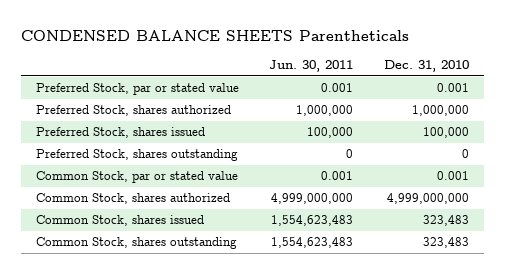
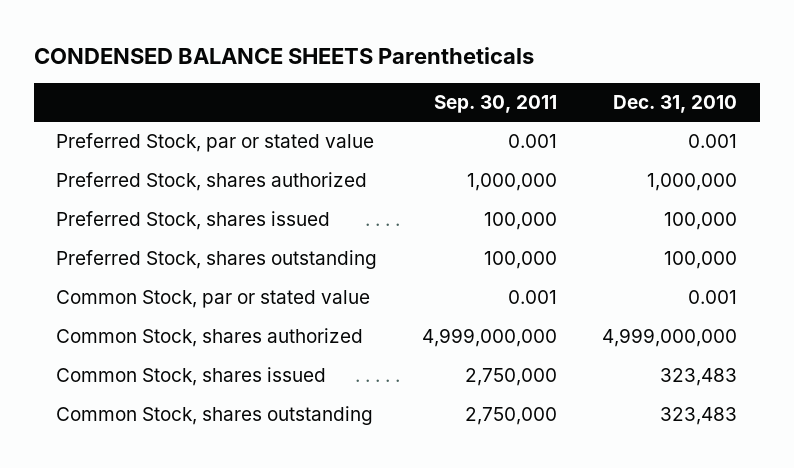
- | Jun. 30, 2011 | Dec. 31, 2010
+ | Sep. 30, 2011 | Dec. 31, 2010
- Preferred Stock, shares outstanding | 0 | 0
+ Preferred Stock, shares outstanding | 100,000 | 100,000

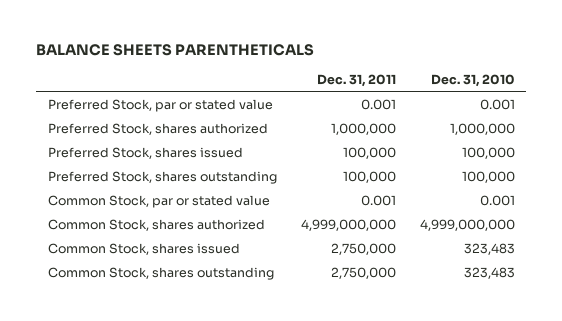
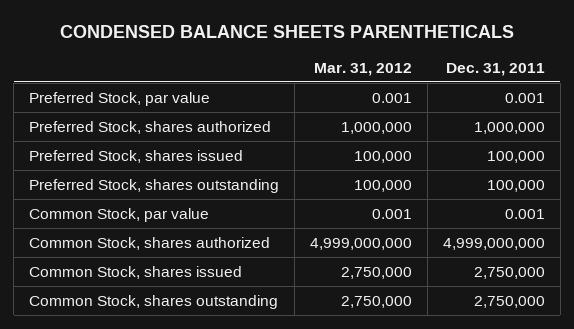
- BALANCE SHEETS PARENTHETICALS
+ CONDENSED BALANCE SHEETS PARENTHETICALS
- | Dec. 31, 2011 | Dec. 31, 2010
+ | Mar. 31, 2012 | Dec. 31, 2011
- Preferred Stock, par or stated value | 0.001 | 0.001
+ Preferred Stock, par value | 0.001 | 0.001
- Common Stock, par or stated value | 0.001 | 0.001
+ Common Stock, par value | 0.001 | 0.001

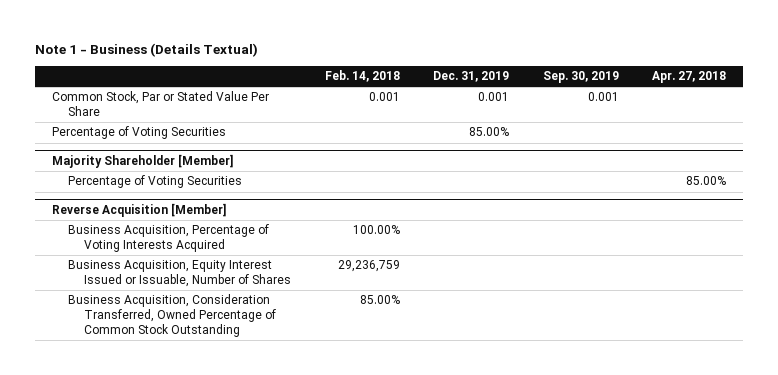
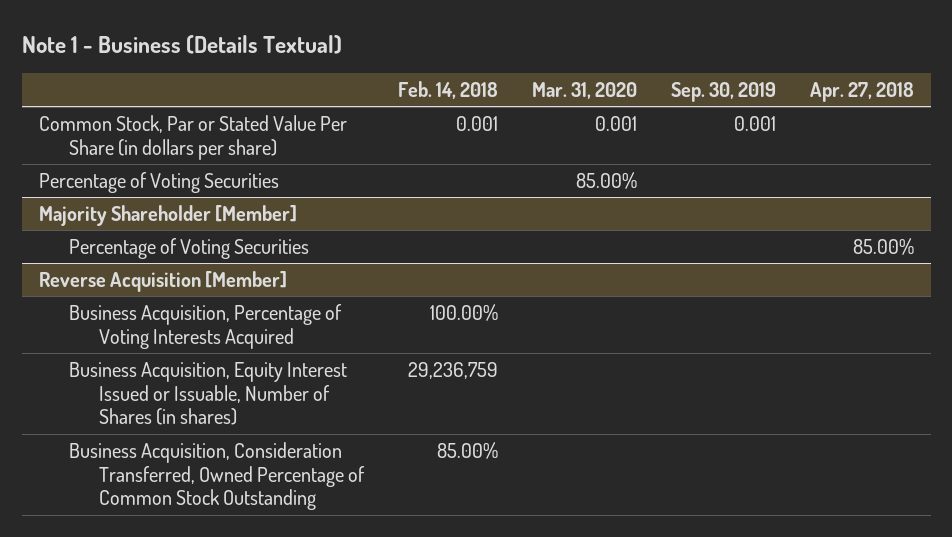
- | Feb. 14, 2018 | Dec. 31, 2019 | Sep. 30, 2019 | Apr. 27, 2018
+ | Feb. 14, 2018 | Mar. 31, 2020 | Sep. 30, 2019 | Apr. 27, 2018
- Common Stock, Par or Stated Value Per Share | 0.001 | 0.001 | 0.001 |
+ Common Stock, Par or Stated Value Per Share (in dollars per share) | 0.001 | 0.001 | 0.001 |
@ Reverse Acquisition [Member]
- Business Acquisition, Equity Interest Issued or Issuable, Number of Shares | 29,236,759 | | |
+ Business Acquisition, Equity Interest Issued or Issuable, Number of Shares (in shares) | 29,236,759 | | |

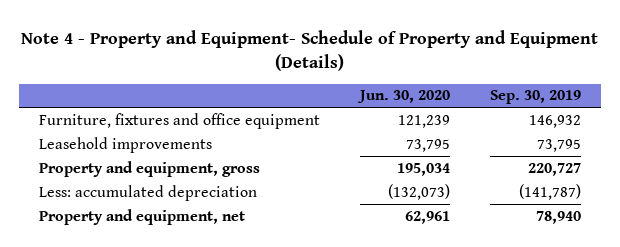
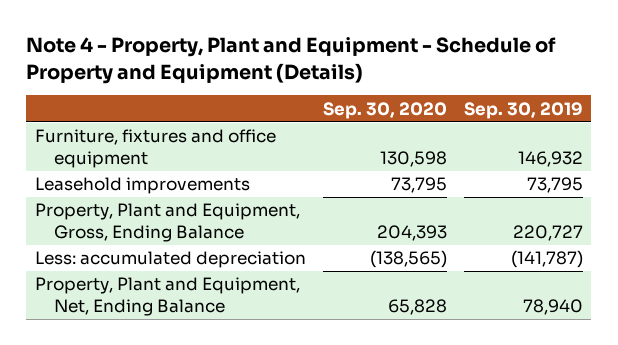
- Note 4 - Property and Equipment- Schedule of Property and Equipment (Details)
+ Note 4 - Property, Plant and Equipment - Schedule of Property and Equipment (Details)
- | Jun. 30, 2020 | Sep. 30, 2019
+ | Sep. 30, 2020 | Sep. 30, 2019
- Property and equipment, gross | 195,034 | 220,727
+ Property, Plant and Equipment, Gross, Ending Balance | 204,393 | 220,727
- Property and equipment, net | 62,961 | 78,940
+ Property, Plant and Equipment, Net, Ending Balance | 65,828 | 78,940

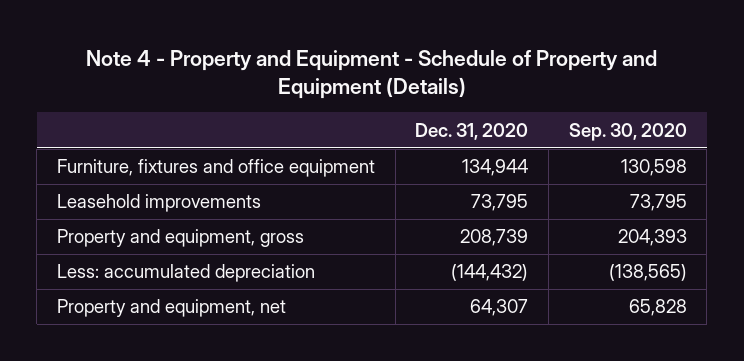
- Note 4 - Property, Plant and Equipment - Schedule of Property and Equipment (Details)
+ Note 4 - Property and Equipment - Schedule of Property and Equipment (Details)
- | Sep. 30, 2020 | Sep. 30, 2019
+ | Dec. 31, 2020 | Sep. 30, 2020
- Property, Plant and Equipment, Gross, Ending Balance | 204,393 | 220,727
+ Property and equipment, gross | 208,739 | 204,393
- Property, Plant and Equipment, Net, Ending Balance | 65,828 | 78,940
+ Property and equipment, net | 64,307 | 65,828

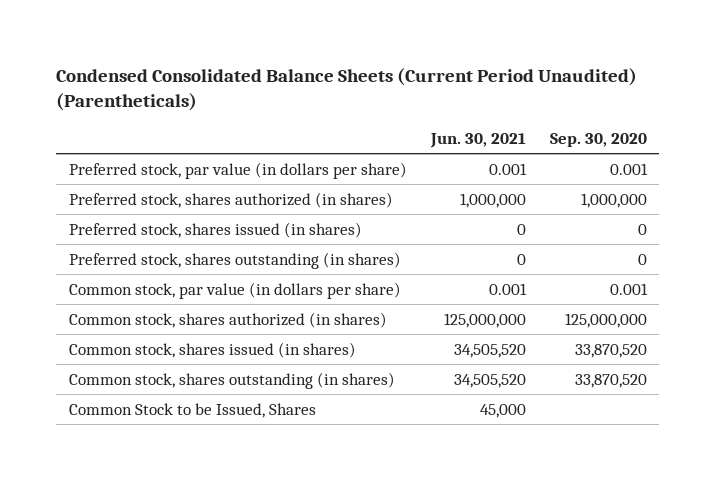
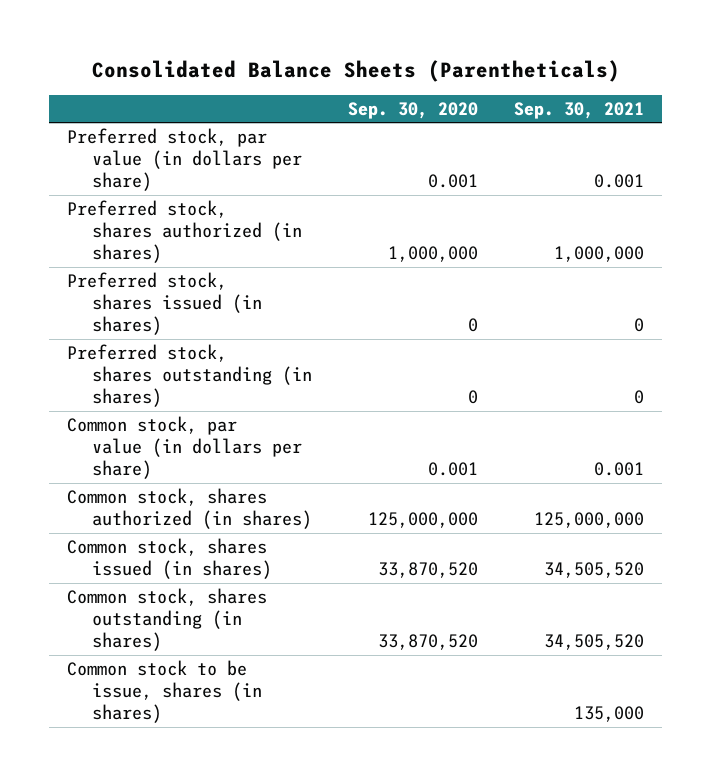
- Condensed Consolidated Balance Sheets (Current Period Unaudited) (Parentheticals)
+ Consolidated Balance Sheets (Parentheticals)
- | Jun. 30, 2021 | Sep. 30, 2020
+ | Sep. 30, 2020 | Sep. 30, 2021
- Common Stock to be Issued, Shares | 45,000 |
+ Common stock to be issue, shares (in shares) | | 135,000

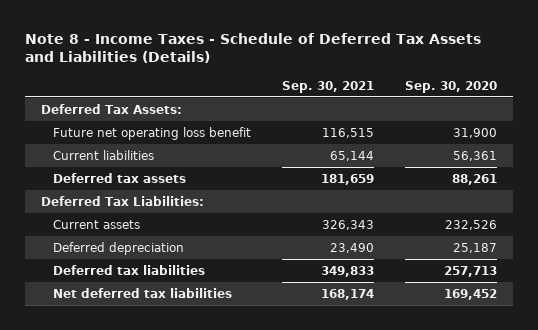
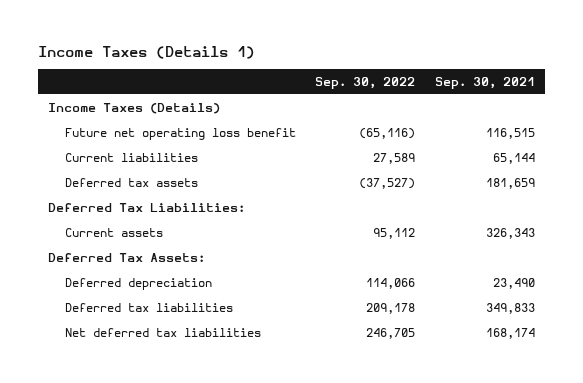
- Note 8 - Income Taxes - Schedule of Deferred Tax Assets and Liabilities (Details)
+ Income Taxes (Details 1)
- | Sep. 30, 2021 | Sep. 30, 2020
+ | Sep. 30, 2022 | Sep. 30, 2021
+ Income Taxes (Details)
moved down: Deferred Tax Assets:

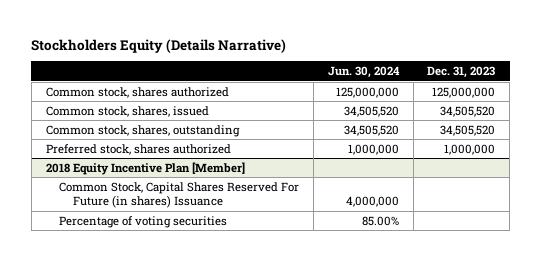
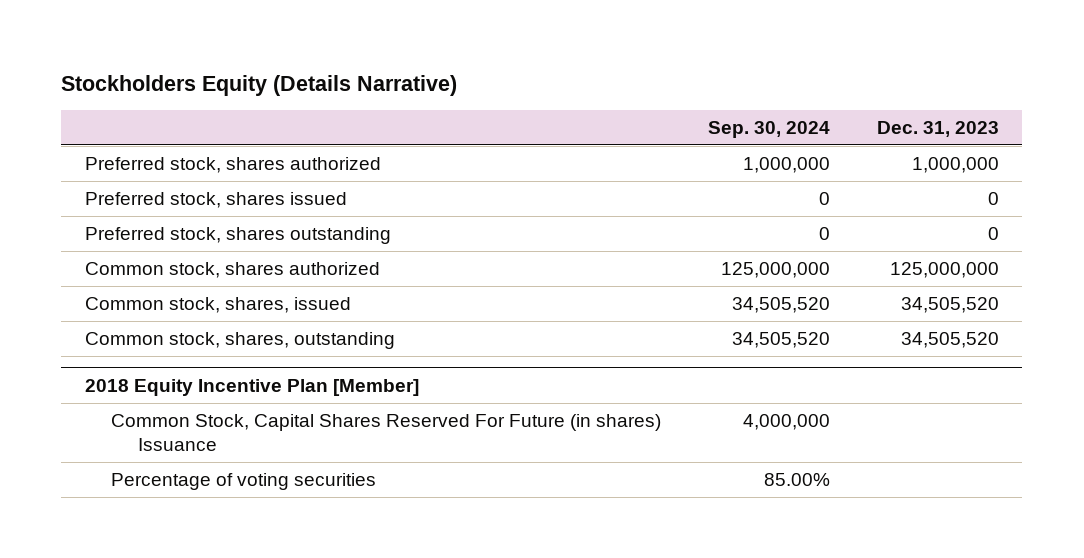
- | Jun. 30, 2024 | Dec. 31, 2023
+ | Sep. 30, 2024 | Dec. 31, 2023
moved up: Preferred stock, shares authorized | 1,000,000 | 1,000,000
+ Preferred stock, shares issued | 0 | 0
+ Preferred stock, shares outstanding | 0 | 0

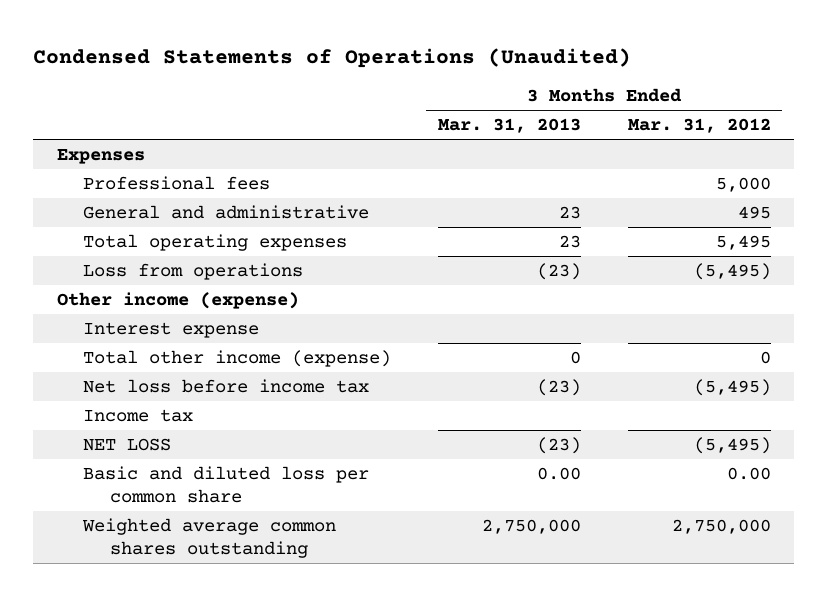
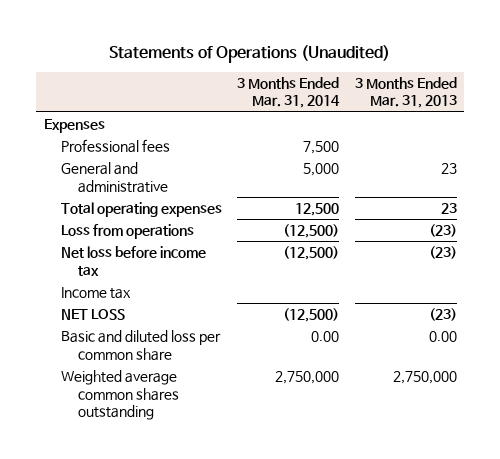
- Condensed Statements of Operations (Unaudited)
+ Statements of Operations (Unaudited)
- | 3 Months Ended Mar. 31, 2013 | 3 Months Ended Mar. 31, 2012
+ | 3 Months Ended Mar. 31, 2014 | 3 Months Ended Mar. 31, 2013
- Other income (expense)
- Interest expense
- Total other income (expense) | 0 | 0

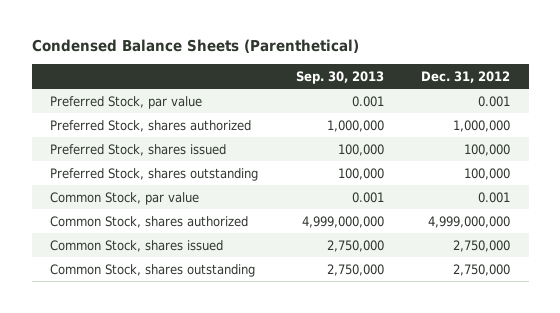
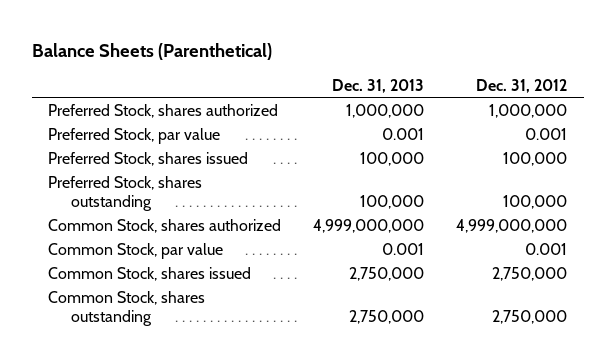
- Condensed Balance Sheets (Parenthetical)
+ Balance Sheets (Parenthetical)
- | Sep. 30, 2013 | Dec. 31, 2012
+ | Dec. 31, 2013 | Dec. 31, 2012
moved down: Preferred Stock, par value | 0.001 | 0.001
moved down: Common Stock, par value | 0.001 | 0.001

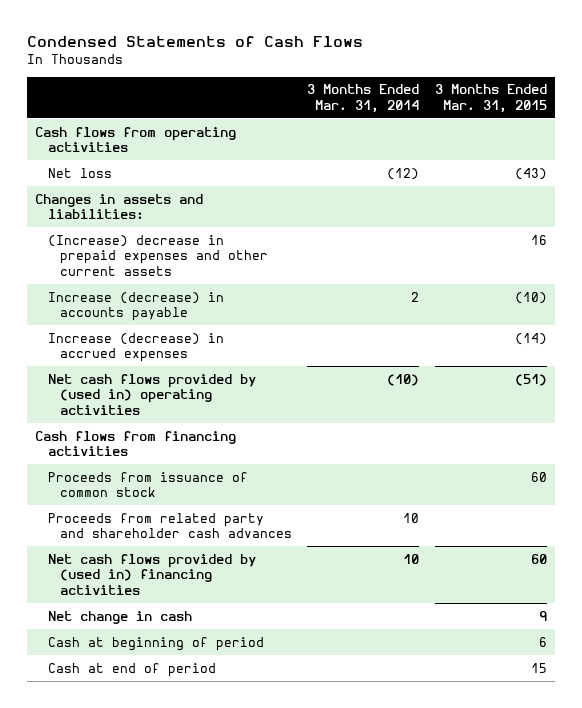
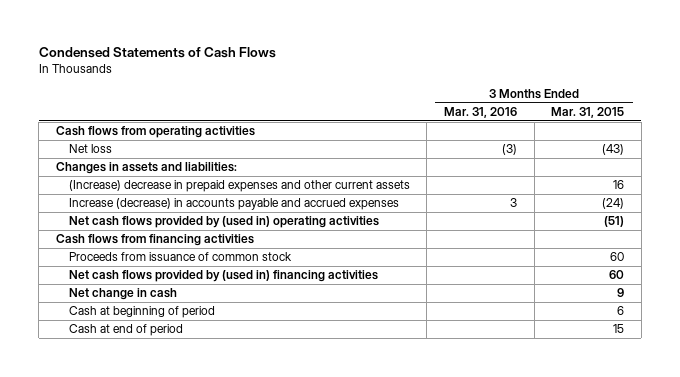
- | 3 Months Ended Mar. 31, 2014 | 3 Months Ended Mar. 31, 2015
+ | 3 Months Ended Mar. 31, 2016 | 3 Months Ended Mar. 31, 2015
- Increase (decrease) in accounts payable | 2 | (10)
- Increase (decrease) in accrued expenses | | (14)
+ Increase (decrease) in accounts payable and accrued expenses | 3 | (24)
- Proceeds from related party and shareholder cash advances | 10 |

